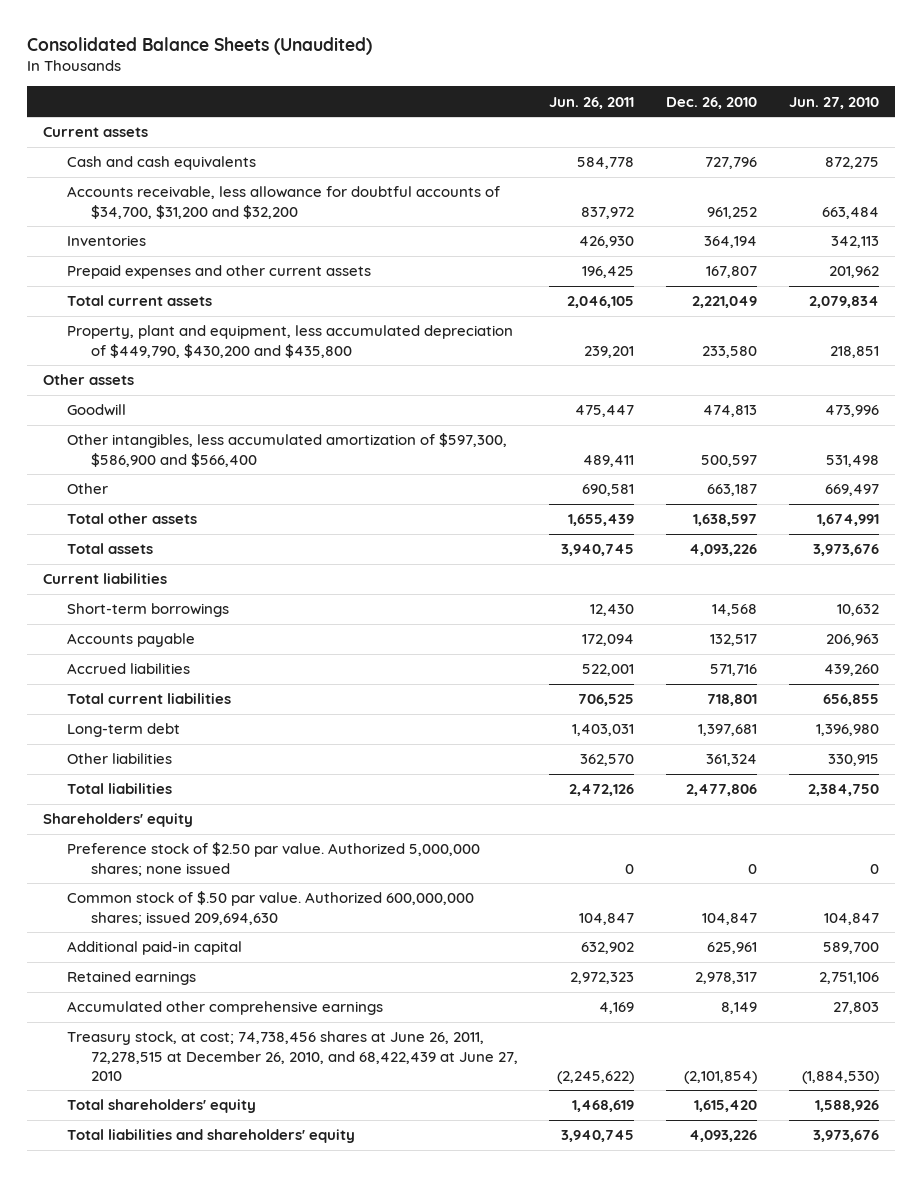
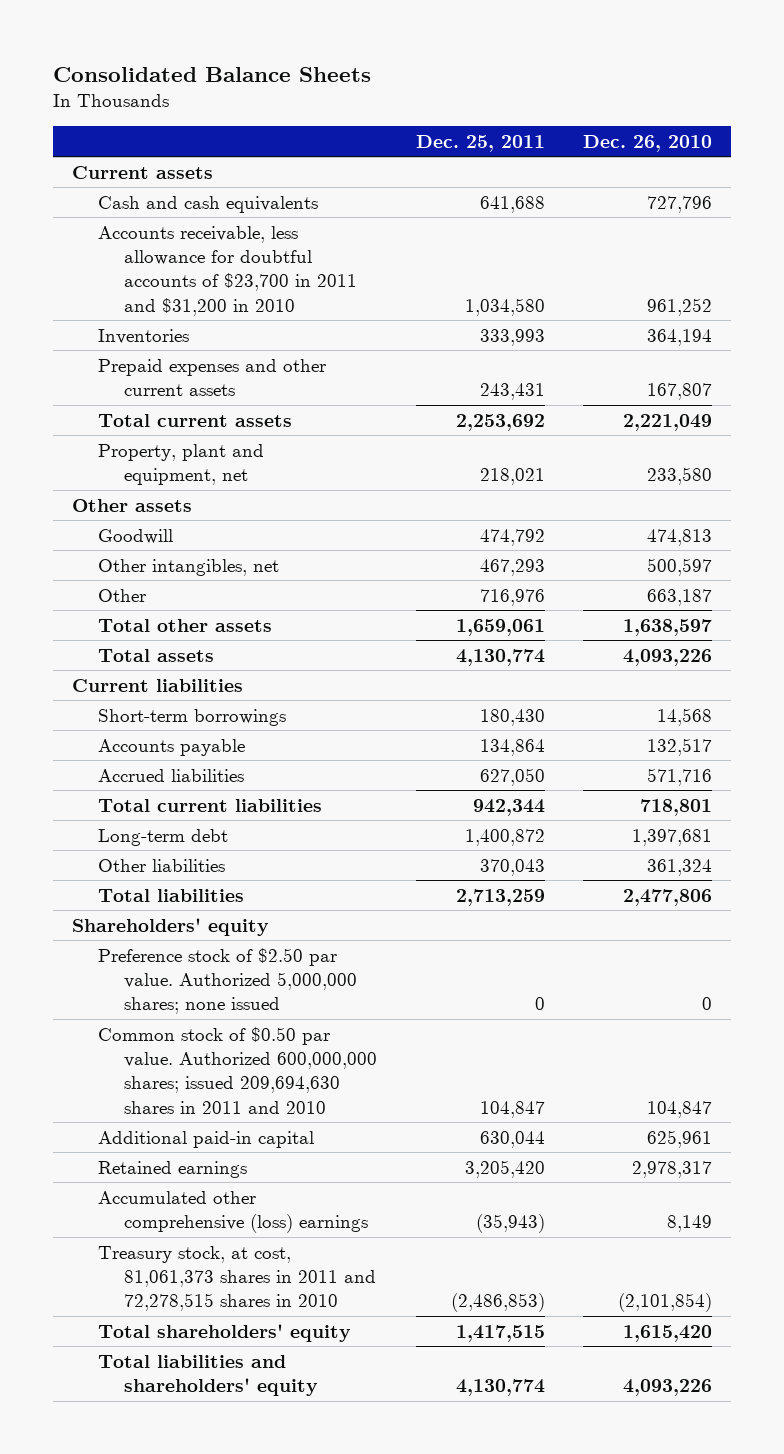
- Consolidated Balance Sheets (Unaudited)
+ Consolidated Balance Sheets
- | Jun. 26, 2011 | Dec. 26, 2010 | Jun. 27, 2010
+ | Dec. 25, 2011 | Dec. 26, 2010
- Accounts receivable, less allowance for doubtful accounts of $34,700, $31,200 and $32,200 | 837,972 | 961,252 | 663,484
+ Accounts receivable, less allowance for doubtful accounts of $23,700 in 2011 and $31,200 in 2010 | 1,034,580 | 961,252
- Property, plant and equipment, less accumulated depreciation of $449,790, $430,200 and $435,800 | 239,201 | 233,580 | 218,851
+ Property, plant and equipment, net | 218,021 | 233,580
- Other intangibles, less accumulated amortization of $597,300, $586,900 and $566,400 | 489,411 | 500,597 | 531,498
+ Other intangibles, net | 467,293 | 500,597
- Common stock of $.50 par value. Authorized 600,000,000 shares; issued 209,694,630 | 104,847 | 104,847 | 104,847
+ Common stock of $0.50 par value. Authorized 600,000,000 shares; issued 209,694,630 shares in 2011 and 2010 | 104,847 | 104,847
- Accumulated other comprehensive earnings | 4,169 | 8,149 | 27,803
- Treasury stock, at cost; 74,738,456 shares at June 26, 2011, 72,278,515 at December 26, 2010, and 68,422,439 at June 27, 2010 | (2,245,622) | (2,101,854) | (1,884,530)
+ Accumulated other comprehensive (loss) earnings | (35,943) | 8,149
+ Treasury stock, at cost, 81,061,373 shares in 2011 and 72,278,515 shares in 2010 | (2,486,853) | (2,101,854)

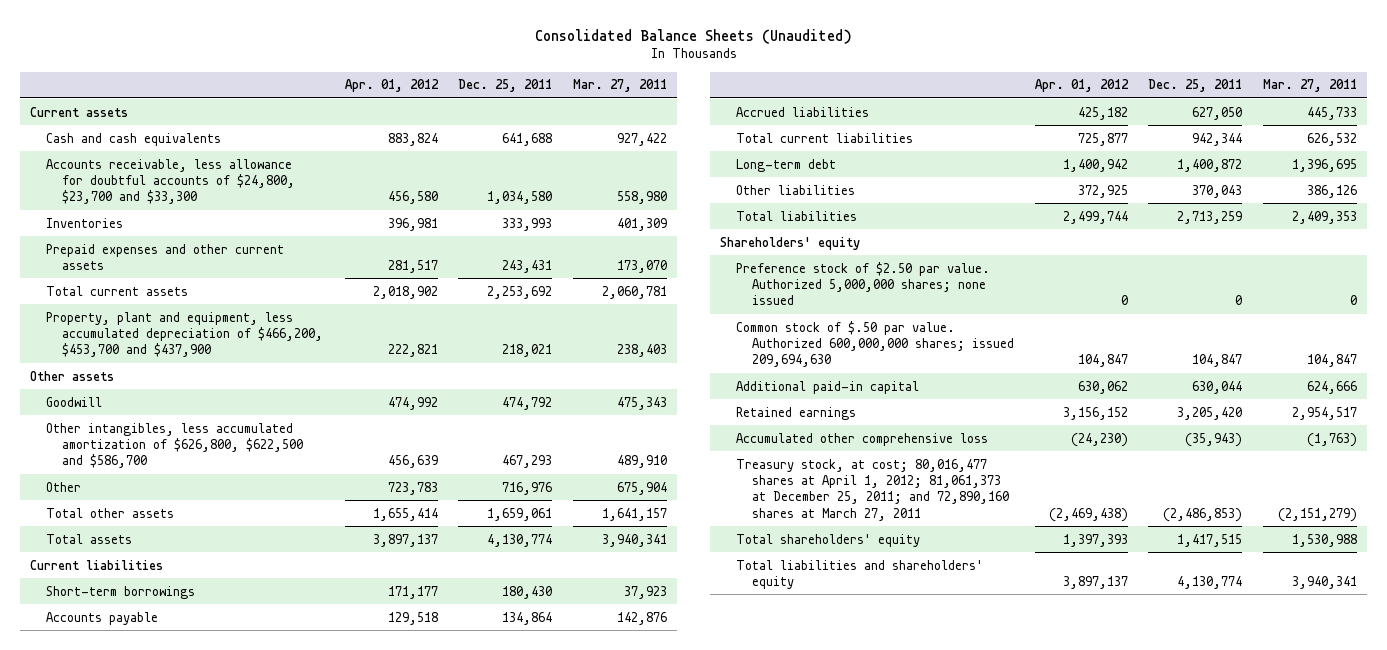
- Consolidated Balance Sheets
+ Consolidated Balance Sheets (Unaudited)
- | Dec. 25, 2011 | Dec. 26, 2010
+ | Apr. 01, 2012 | Dec. 25, 2011 | Mar. 27, 2011
- Accounts receivable, less allowance for doubtful accounts of $23,700 in 2011 and $31,200 in 2010 | 1,034,580 | 961,252
+ Accounts receivable, less allowance for doubtful accounts of $24,800, $23,700 and $33,300 | 456,580 | 1,034,580 | 558,980
- Property, plant and equipment, net | 218,021 | 233,580
+ Property, plant and equipment, less accumulated depreciation of $466,200, $453,700 and $437,900 | 222,821 | 218,021 | 238,403
- Other intangibles, net | 467,293 | 500,597
+ Other intangibles, less accumulated amortization of $626,800, $622,500 and $586,700 | 456,639 | 467,293 | 489,910
- Common stock of $0.50 par value. Authorized 600,000,000 shares; issued 209,694,630 shares in 2011 and 2010 | 104,847 | 104,847
+ Common stock of $.50 par value. Authorized 600,000,000 shares; issued 209,694,630 | 104,847 | 104,847 | 104,847
- Accumulated other comprehensive (loss) earnings | (35,943) | 8,149
- Treasury stock, at cost, 81,061,373 shares in 2011 and 72,278,515 shares in 2010 | (2,486,853) | (2,101,854)
+ Accumulated other comprehensive loss | (24,230) | (35,943) | (1,763)
+ Treasury stock, at cost; 80,016,477 shares at April 1, 2012; 81,061,373 at December 25, 2011; and 72,890,160 shares at March 27, 2011 | (2,469,438) | (2,486,853) | (2,151,279)

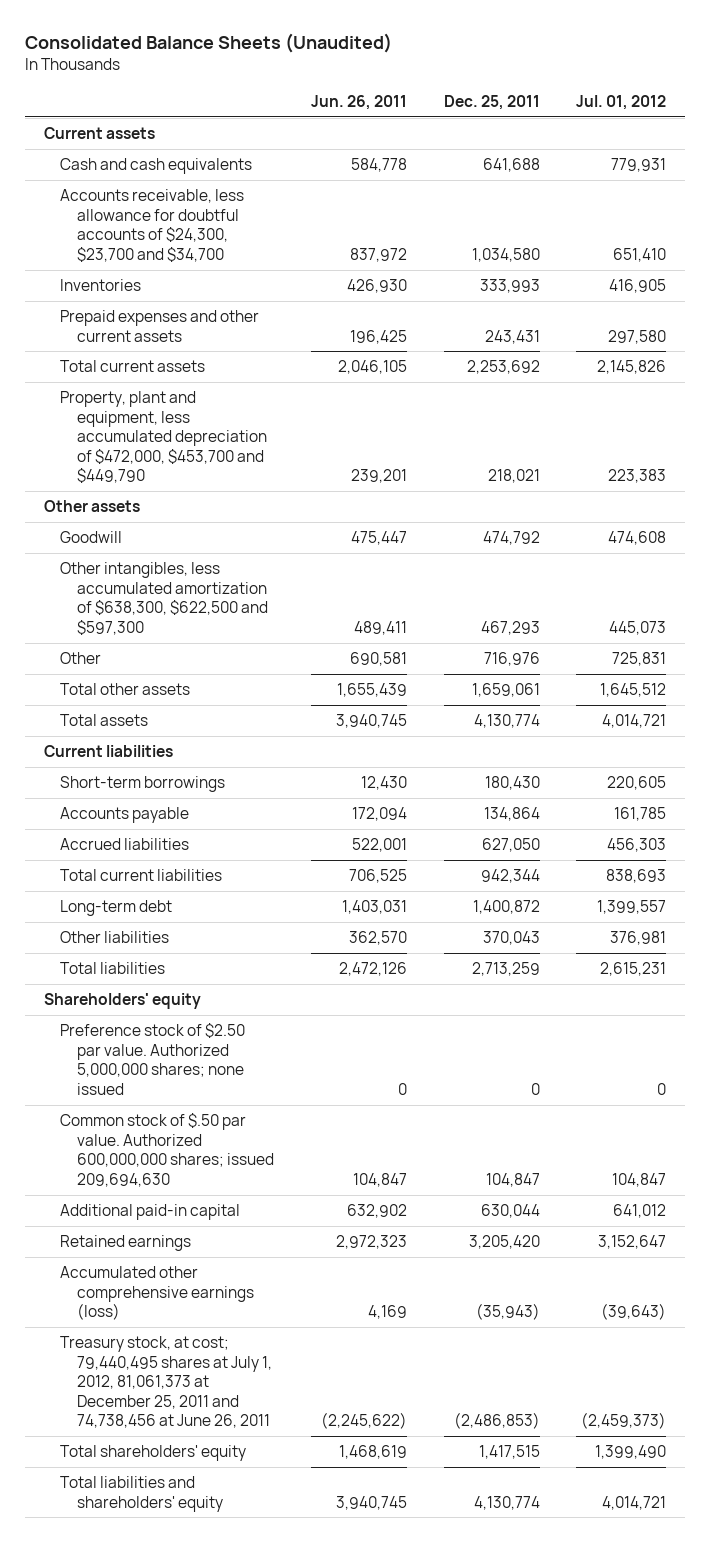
- | Apr. 01, 2012 | Dec. 25, 2011 | Mar. 27, 2011
+ | Jun. 26, 2011 | Dec. 25, 2011 | Jul. 01, 2012
- Accounts receivable, less allowance for doubtful accounts of $24,800, $23,700 and $33,300 | 456,580 | 1,034,580 | 558,980
+ Accounts receivable, less allowance for doubtful accounts of $24,300, $23,700 and $34,700 | 837,972 | 1,034,580 | 651,410
- Property, plant and equipment, less accumulated depreciation of $466,200, $453,700 and $437,900 | 222,821 | 218,021 | 238,403
+ Property, plant and equipment, less accumulated depreciation of $472,000, $453,700 and $449,790 | 239,201 | 218,021 | 223,383
- Other intangibles, less accumulated amortization of $626,800, $622,500 and $586,700 | 456,639 | 467,293 | 489,910
+ Other intangibles, less accumulated amortization of $638,300, $622,500 and $597,300 | 489,411 | 467,293 | 445,073
- Accumulated other comprehensive loss | (24,230) | (35,943) | (1,763)
- Treasury stock, at cost; 80,016,477 shares at April 1, 2012; 81,061,373 at December 25, 2011; and 72,890,160 shares at March 27, 2011 | (2,469,438) | (2,486,853) | (2,151,279)
+ Accumulated other comprehensive earnings (loss) | 4,169 | (35,943) | (39,643)
+ Treasury stock, at cost; 79,440,495 shares at July 1, 2012, 81,061,373 at December 25, 2011 and 74,738,456 at June 26, 2011 | (2,245,622) | (2,486,853) | (2,459,373)

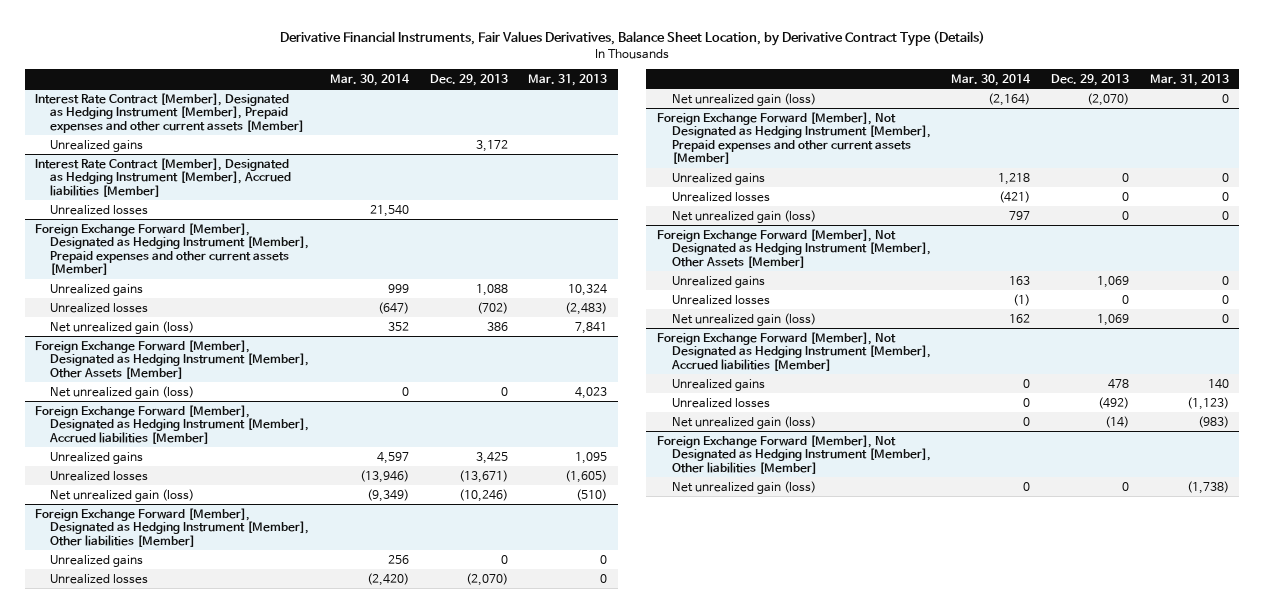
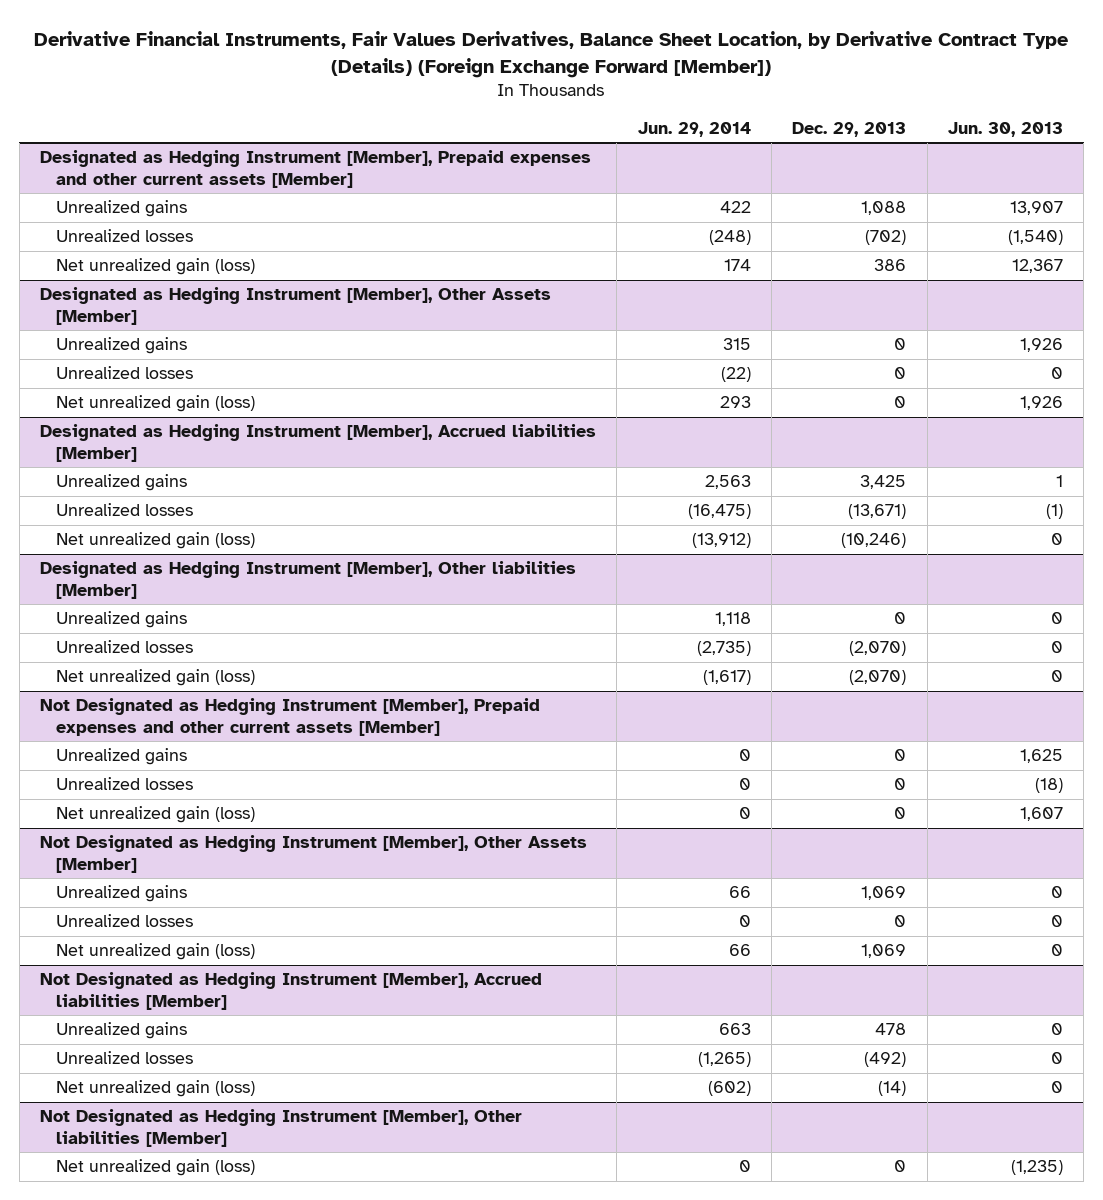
- Derivative Financial Instruments, Fair Values Derivatives, Balance Sheet Location, by Derivative Contract Type (Details)
+ Derivative Financial Instruments, Fair Values Derivatives, Balance Sheet Location, by Derivative Contract Type (Details) (Foreign Exchange Forward [Member])
- | Mar. 30, 2014 | Dec. 29, 2013 | Mar. 31, 2013
+ | Jun. 29, 2014 | Dec. 29, 2013 | Jun. 30, 2013
- Interest Rate Contract [Member], Designated as Hedging Instrument [Member], Prepaid expenses and other current assets [Member]
- Unrealized gains | | 3,172 |
- Interest Rate Contract [Member], Designated as Hedging Instrument [Member], Accrued liabilities [Member]
- Unrealized losses | 21,540 | |
- Foreign Exchange Forward [Member], Designated as Hedging Instrument [Member], Prepaid expenses and other current assets [Member]
+ Designated as Hedging Instrument [Member], Prepaid expenses and other current assets [Member]
- Foreign Exchange Forward [Member], Designated as Hedging Instrument [Member], Other Assets [Member]
+ Designated as Hedging Instrument [Member], Other Assets [Member]
+ Unrealized gains | 315 | 0 | 1,926
+ Unrealized losses | (22) | 0 | 0
- Foreign Exchange Forward [Member], Designated as Hedging Instrument [Member], Accrued liabilities [Member]
+ Designated as Hedging Instrument [Member], Accrued liabilities [Member]
- Foreign Exchange Forward [Member], Designated as Hedging Instrument [Member], Other liabilities [Member]
+ Designated as Hedging Instrument [Member], Other liabilities [Member]
- Foreign Exchange Forward [Member], Not Designated as Hedging Instrument [Member], Prepaid expenses and other current assets [Member]
+ Not Designated as Hedging Instrument [Member], Prepaid expenses and other current assets [Member]
- Foreign Exchange Forward [Member], Not Designated as Hedging Instrument [Member], Other Assets [Member]
+ Not Designated as Hedging Instrument [Member], Other Assets [Member]
- Foreign Exchange Forward [Member], Not Designated as Hedging Instrument [Member], Accrued liabilities [Member]
+ Not Designated as Hedging Instrument [Member], Accrued liabilities [Member]
- Foreign Exchange Forward [Member], Not Designated as Hedging Instrument [Member], Other liabilities [Member]
+ Not Designated as Hedging Instrument [Member], Other liabilities [Member]

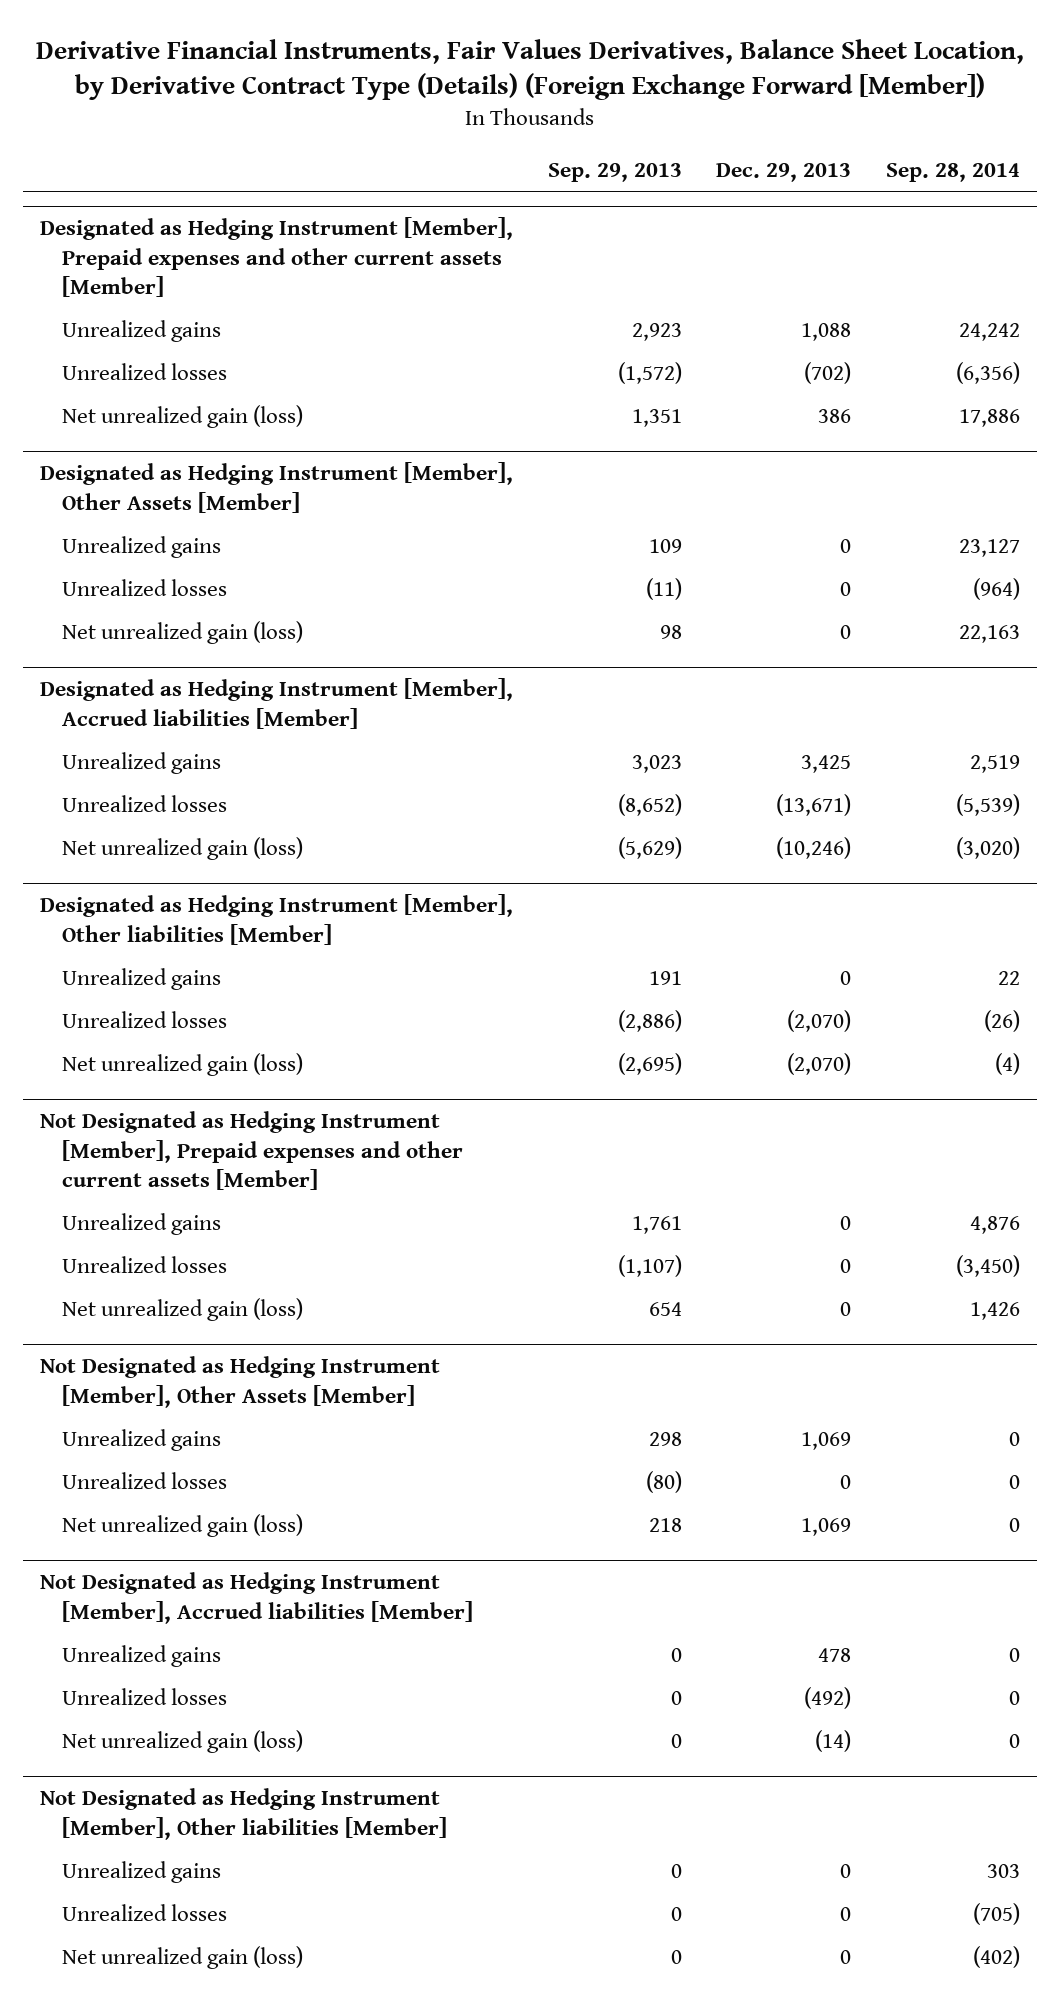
- | Jun. 29, 2014 | Dec. 29, 2013 | Jun. 30, 2013
+ | Sep. 29, 2013 | Dec. 29, 2013 | Sep. 28, 2014
@ Not Designated as Hedging Instrument [Member], Other liabilities [Member]
+ Unrealized gains | 0 | 0 | 303
+ Unrealized losses | 0 | 0 | (705)

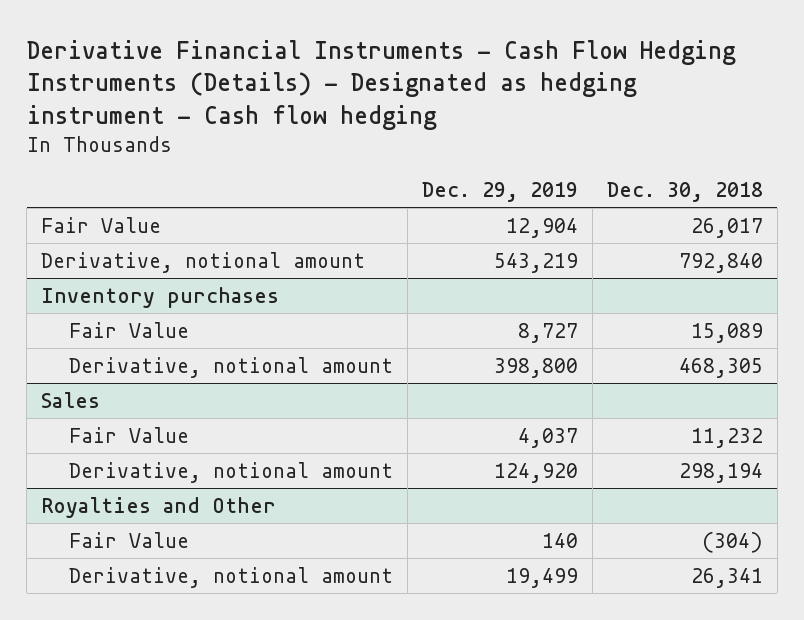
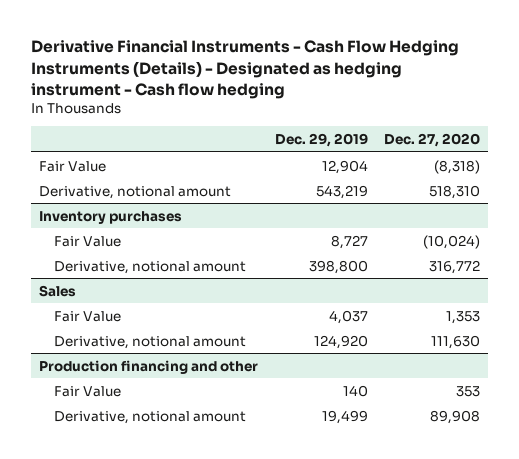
- | Dec. 29, 2019 | Dec. 30, 2018
+ | Dec. 29, 2019 | Dec. 27, 2020
- Royalties and Other
+ Production financing and other

